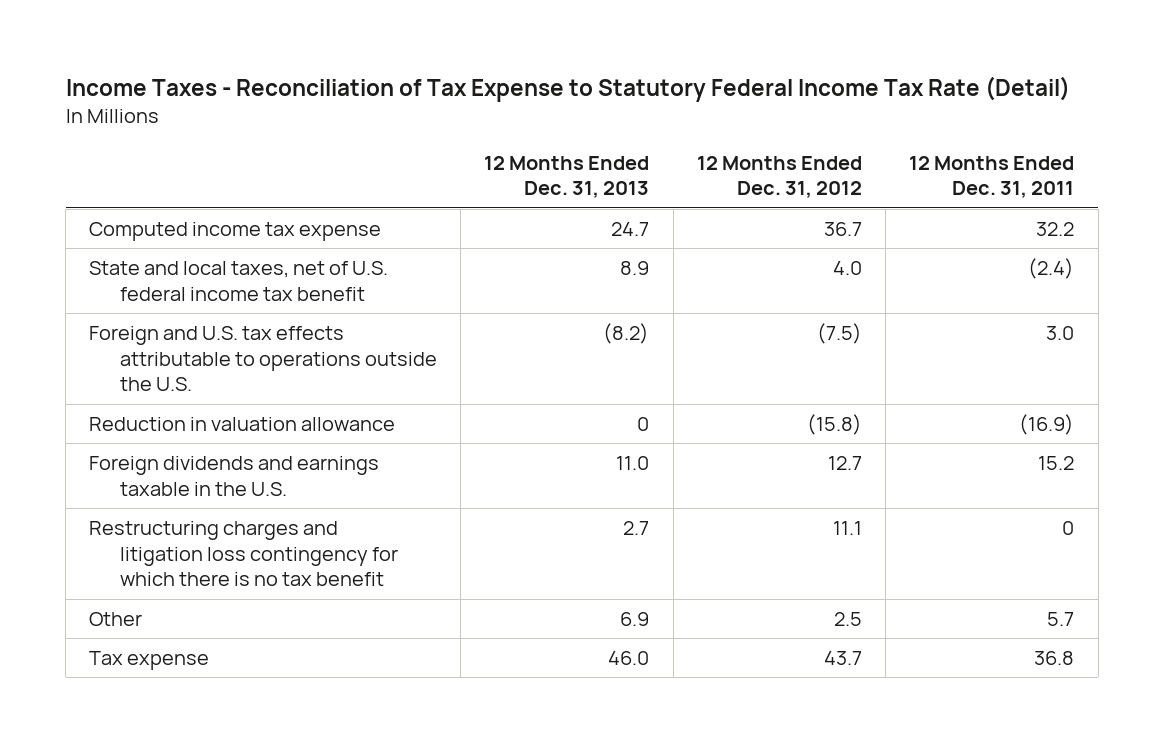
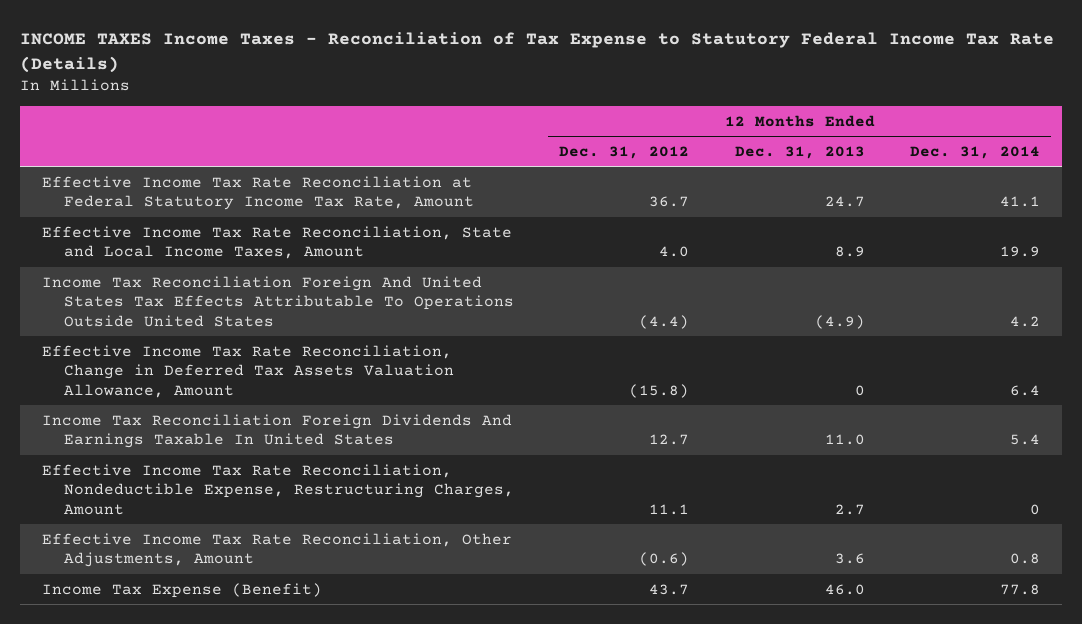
- Income Taxes - Reconciliation of Tax Expense to Statutory Federal Income Tax Rate (Detail)
+ INCOME TAXES Income Taxes - Reconciliation of Tax Expense to Statutory Federal Income Tax Rate (Details)
- | 12 Months Ended Dec. 31, 2013 | 12 Months Ended Dec. 31, 2012 | 12 Months Ended Dec. 31, 2011
+ | 12 Months Ended Dec. 31, 2012 | 12 Months Ended Dec. 31, 2013 | 12 Months Ended Dec. 31, 2014
- Computed income tax expense | 24.7 | 36.7 | 32.2
- State and local taxes, net of U.S. federal income tax benefit | 8.9 | 4.0 | (2.4)
- Foreign and U.S. tax effects attributable to operations outside the U.S. | (8.2) | (7.5) | 3.0
- Reduction in valuation allowance | 0 | (15.8) | (16.9)
- Foreign dividends and earnings taxable in the U.S. | 11.0 | 12.7 | 15.2
- Restructuring charges and litigation loss contingency for which there is no tax benefit | 2.7 | 11.1 | 0
- Other | 6.9 | 2.5 | 5.7
- Tax expense | 46.0 | 43.7 | 36.8
+ Effective Income Tax Rate Reconciliation at Federal Statutory Income Tax Rate, Amount | 36.7 | 24.7 | 41.1
+ Effective Income Tax Rate Reconciliation, State and Local Income Taxes, Amount | 4.0 | 8.9 | 19.9
+ Income Tax Reconciliation Foreign And United States Tax Effects Attributable To Operations Outside United States | (4.4) | (4.9) | 4.2
+ Effective Income Tax Rate Reconciliation, Change in Deferred Tax Assets Valuation Allowance, Amount | (15.8) | 0 | 6.4
+ Income Tax Reconciliation Foreign Dividends And Earnings Taxable In United States | 12.7 | 11.0 | 5.4
+ Effective Income Tax Rate Reconciliation, Nondeductible Expense, Restructuring Charges, Amount | 11.1 | 2.7 | 0
+ Effective Income Tax Rate Reconciliation, Other Adjustments, Amount | (0.6) | 3.6 | 0.8
+ Income Tax Expense (Benefit) | 43.7 | 46.0 | 77.8

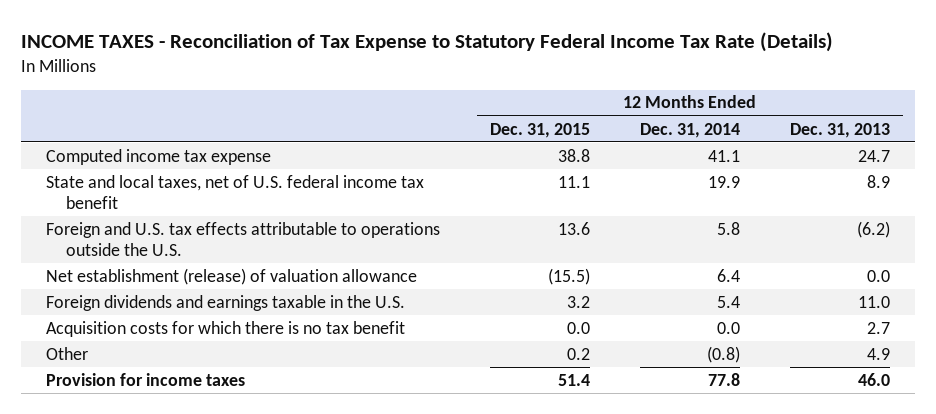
- INCOME TAXES Income Taxes - Reconciliation of Tax Expense to Statutory Federal Income Tax Rate (Details)
+ INCOME TAXES - Reconciliation of Tax Expense to Statutory Federal Income Tax Rate (Details)
- | 12 Months Ended Dec. 31, 2012 | 12 Months Ended Dec. 31, 2013 | 12 Months Ended Dec. 31, 2014
+ | 12 Months Ended Dec. 31, 2015 | 12 Months Ended Dec. 31, 2014 | 12 Months Ended Dec. 31, 2013
- Effective Income Tax Rate Reconciliation at Federal Statutory Income Tax Rate, Amount | 36.7 | 24.7 | 41.1
- Effective Income Tax Rate Reconciliation, State and Local Income Taxes, Amount | 4.0 | 8.9 | 19.9
- Income Tax Reconciliation Foreign And United States Tax Effects Attributable To Operations Outside United States | (4.4) | (4.9) | 4.2
- Effective Income Tax Rate Reconciliation, Change in Deferred Tax Assets Valuation Allowance, Amount | (15.8) | 0 | 6.4
- Income Tax Reconciliation Foreign Dividends And Earnings Taxable In United States | 12.7 | 11.0 | 5.4
- Effective Income Tax Rate Reconciliation, Nondeductible Expense, Restructuring Charges, Amount | 11.1 | 2.7 | 0
- Effective Income Tax Rate Reconciliation, Other Adjustments, Amount | (0.6) | 3.6 | 0.8
- Income Tax Expense (Benefit) | 43.7 | 46.0 | 77.8
+ Computed income tax expense | 38.8 | 41.1 | 24.7
+ State and local taxes, net of U.S. federal income tax benefit | 11.1 | 19.9 | 8.9
+ Foreign and U.S. tax effects attributable to operations outside the U.S. | 13.6 | 5.8 | (6.2)
+ Net establishment (release) of valuation allowance | (15.5) | 6.4 | 0.0
+ Foreign dividends and earnings taxable in the U.S. | 3.2 | 5.4 | 11.0
+ Acquisition costs for which there is no tax benefit | 0.0 | 0.0 | 2.7
+ Other | 0.2 | (0.8) | 4.9
+ Provision for income taxes | 51.4 | 77.8 | 46.0

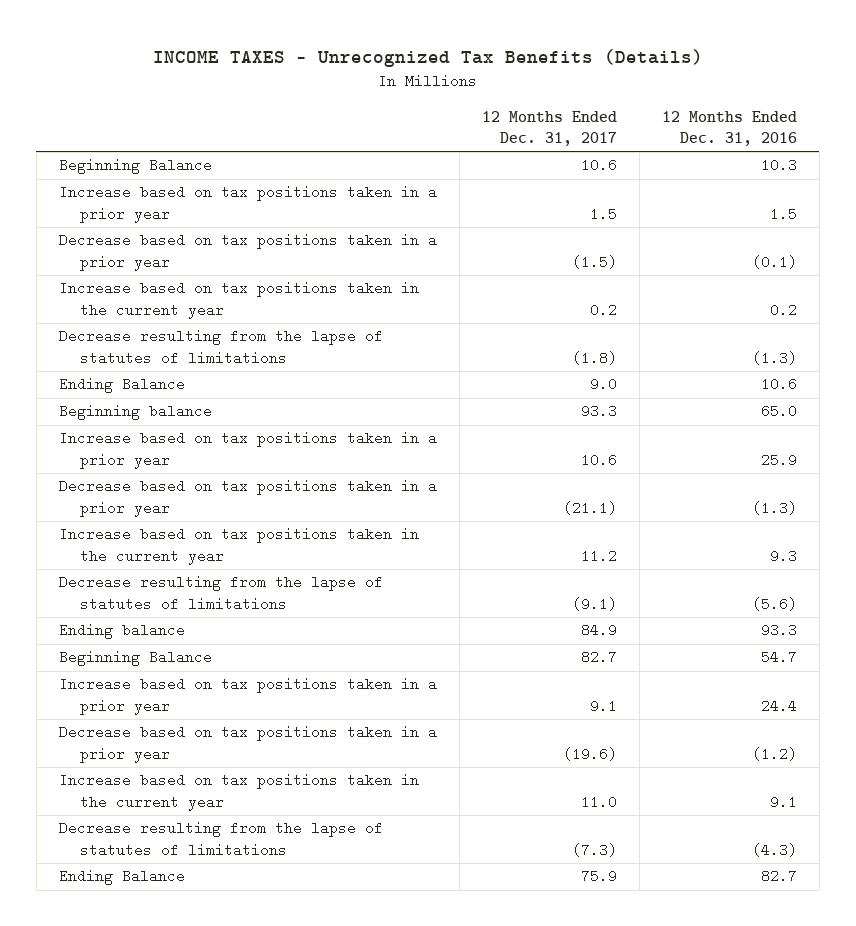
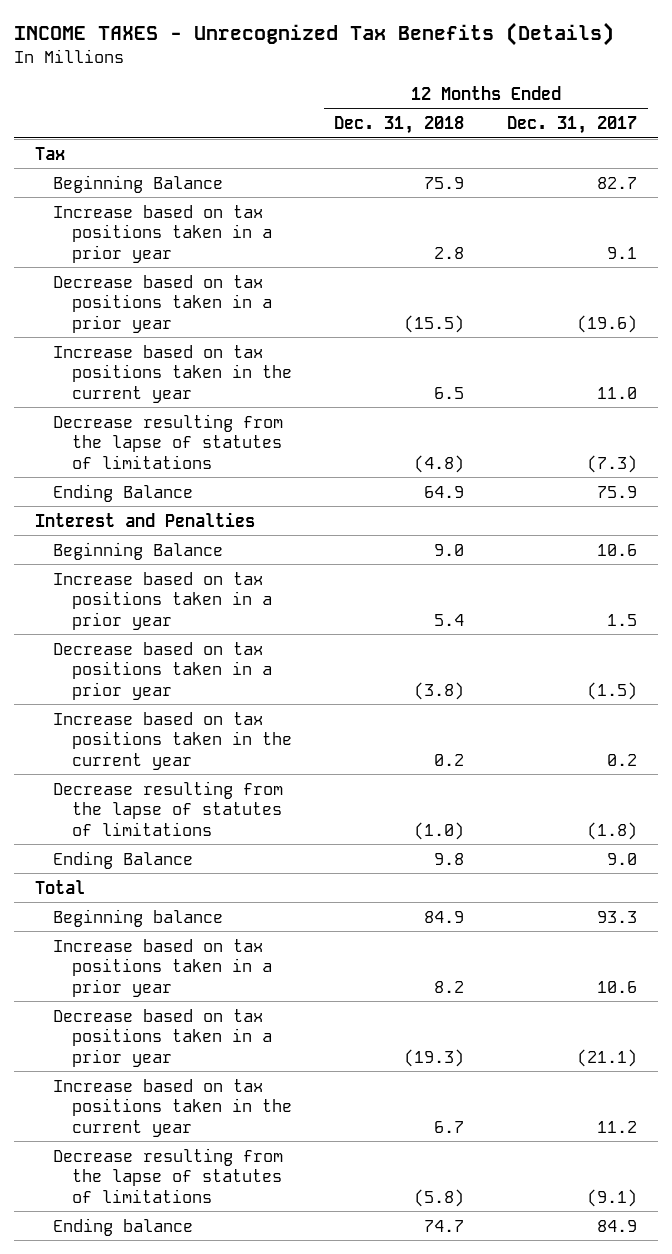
- | 12 Months Ended Dec. 31, 2017 | 12 Months Ended Dec. 31, 2016
+ | 12 Months Ended Dec. 31, 2018 | 12 Months Ended Dec. 31, 2017
+ Tax
moved up: Beginning Balance | 75.9 | 82.7
moved up: Increase based on tax positions taken in a prior year | 2.8 | 9.1
moved up: Decrease based on tax positions taken in a prior year | (15.5) | (19.6)
moved up: Increase based on tax positions taken in the current year | 6.5 | 11.0
moved up: Decrease resulting from the lapse of statutes of limitations | (4.8) | (7.3)
moved up: Ending Balance | 64.9 | 75.9
+ Interest and Penalties
+ Total

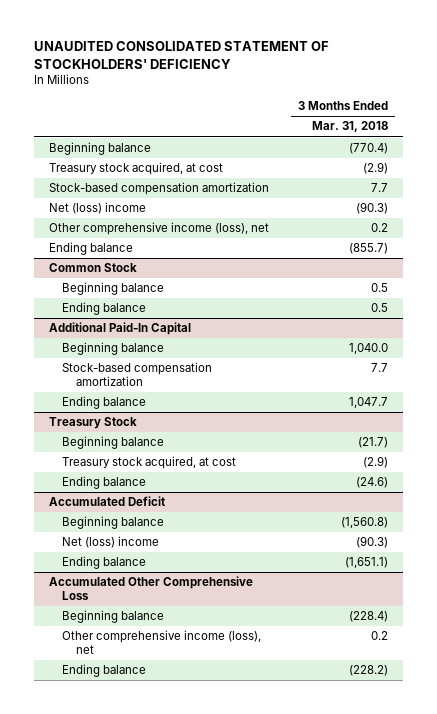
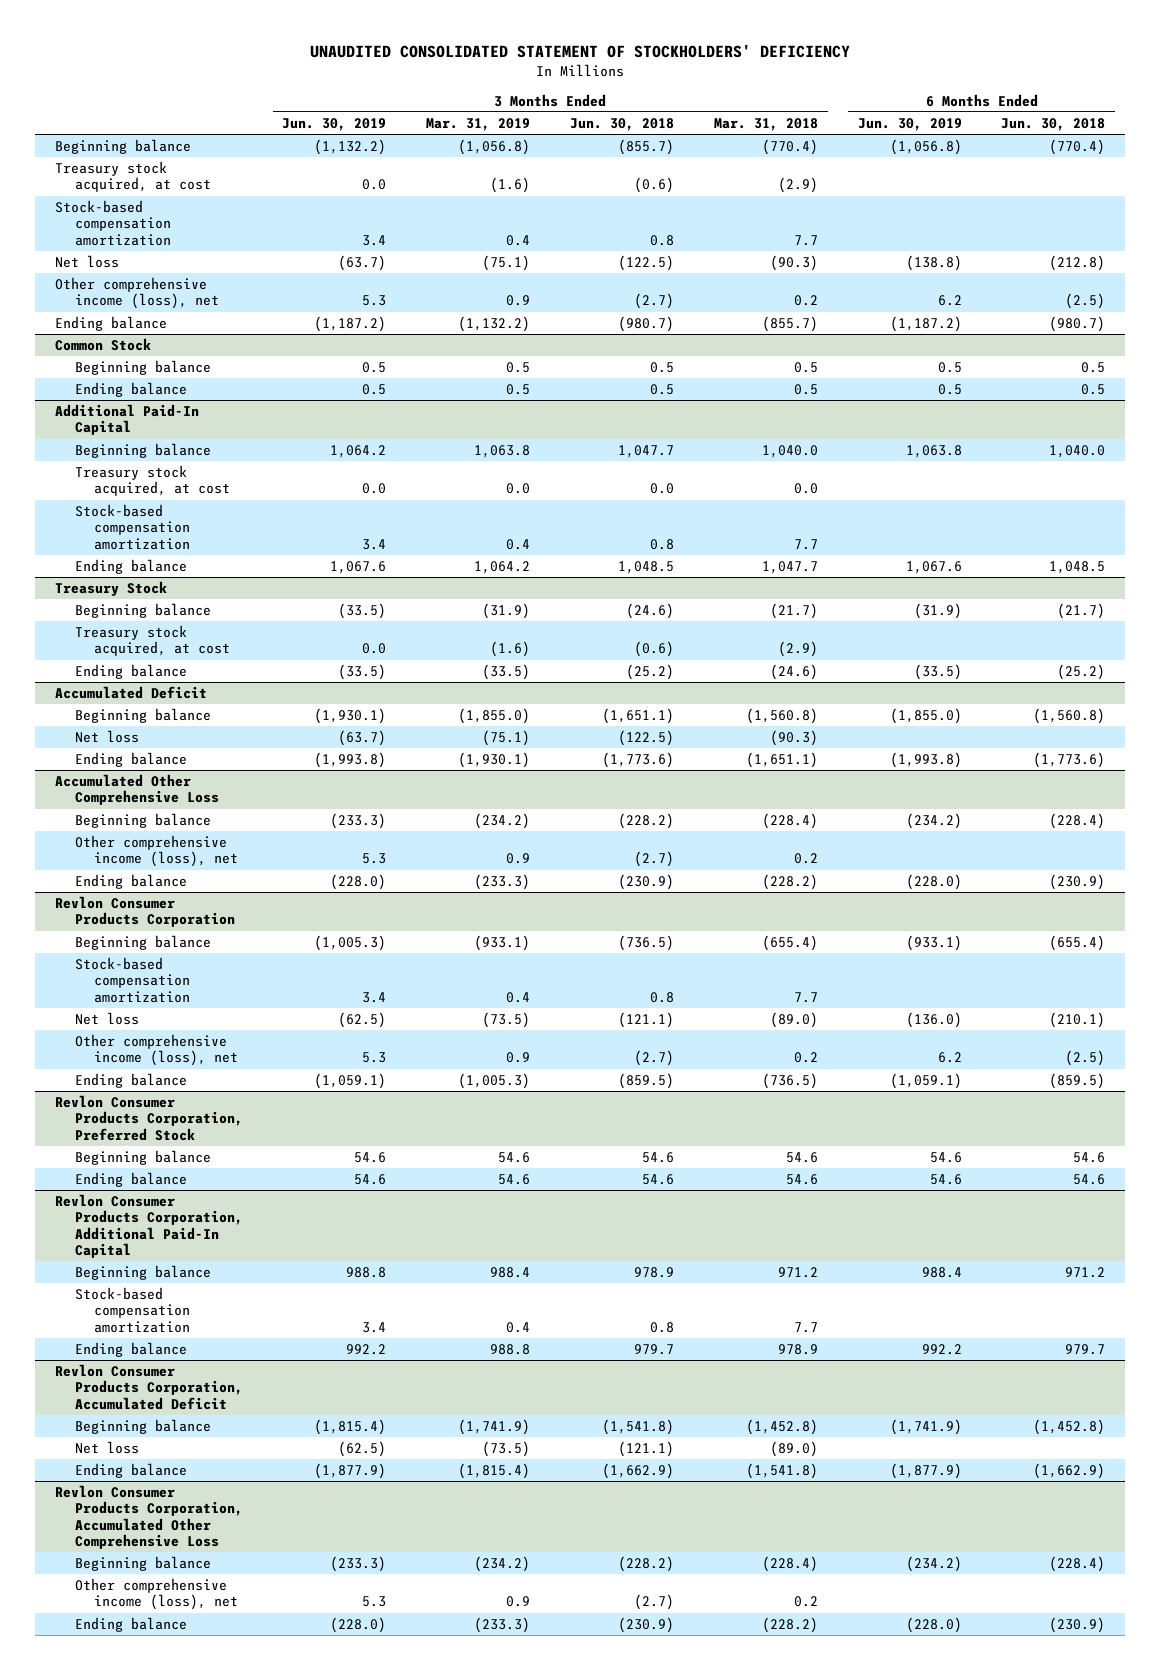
- | 3 Months Ended Mar. 31, 2018
+ | 3 Months Ended Jun. 30, 2019 | 3 Months Ended Mar. 31, 2019 | 3 Months Ended Jun. 30, 2018 | 3 Months Ended Mar. 31, 2018 | 6 Months Ended Jun. 30, 2019 | 6 Months Ended Jun. 30, 2018
- Net (loss) income | (90.3)
+ Net loss | (63.7) | (75.1) | (122.5) | (90.3) | (138.8) | (212.8)
@ Additional Paid-In Capital
+ Treasury stock acquired, at cost | 0.0 | 0.0 | 0.0 | 0.0 | |
@ Accumulated Deficit
- Net (loss) income | (90.3)
+ Net loss | (63.7) | (75.1) | (122.5) | (90.3) | |
+ Revlon Consumer Products Corporation
+ Beginning balance | (1,005.3) | (933.1) | (736.5) | (655.4) | (933.1) | (655.4)
+ Stock-based compensation amortization | 3.4 | 0.4 | 0.8 | 7.7 | |
+ Net loss | (62.5) | (73.5) | (121.1) | (89.0) | (136.0) | (210.1)
+ Other comprehensive income (loss), net | 5.3 | 0.9 | (2.7) | 0.2 | 6.2 | (2.5)
+ Ending balance | (1,059.1) | (1,005.3) | (859.5) | (736.5) | (1,059.1) | (859.5)
+ Revlon Consumer Products Corporation, Preferred Stock
+ Beginning balance | 54.6 | 54.6 | 54.6 | 54.6 | 54.6 | 54.6
+ Ending balance | 54.6 | 54.6 | 54.6 | 54.6 | 54.6 | 54.6
+ Revlon Consumer Products Corporation, Additional Paid-In Capital
+ Beginning balance | 988.8 | 988.4 | 978.9 | 971.2 | 988.4 | 971.2
+ Stock-based compensation amortization | 3.4 | 0.4 | 0.8 | 7.7 | |
+ Ending balance | 992.2 | 988.8 | 979.7 | 978.9 | 992.2 | 979.7
+ Revlon Consumer Products Corporation, Accumulated Deficit
+ Beginning balance | (1,815.4) | (1,741.9) | (1,541.8) | (1,452.8) | (1,741.9) | (1,452.8)
+ Net loss | (62.5) | (73.5) | (121.1) | (89.0) | |
+ Ending balance | (1,877.9) | (1,815.4) | (1,662.9) | (1,541.8) | (1,877.9) | (1,662.9)
+ Revlon Consumer Products Corporation, Accumulated Other Comprehensive Loss
+ Beginning balance | (233.3) | (234.2) | (228.2) | (228.4) | (234.2) | (228.4)
+ Other comprehensive income (loss), net | 5.3 | 0.9 | (2.7) | 0.2 | |
+ Ending balance | (228.0) | (233.3) | (230.9) | (228.2) | (228.0) | (230.9)

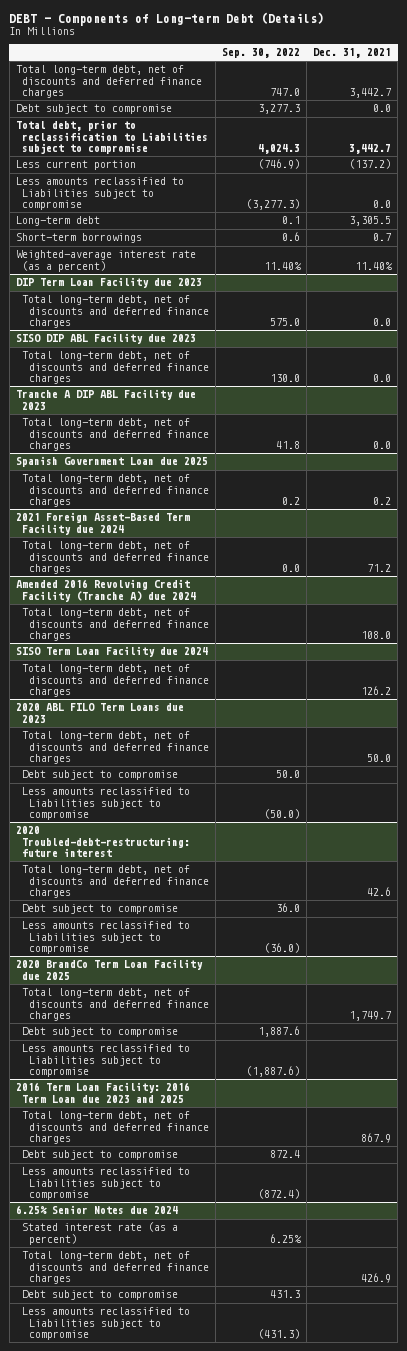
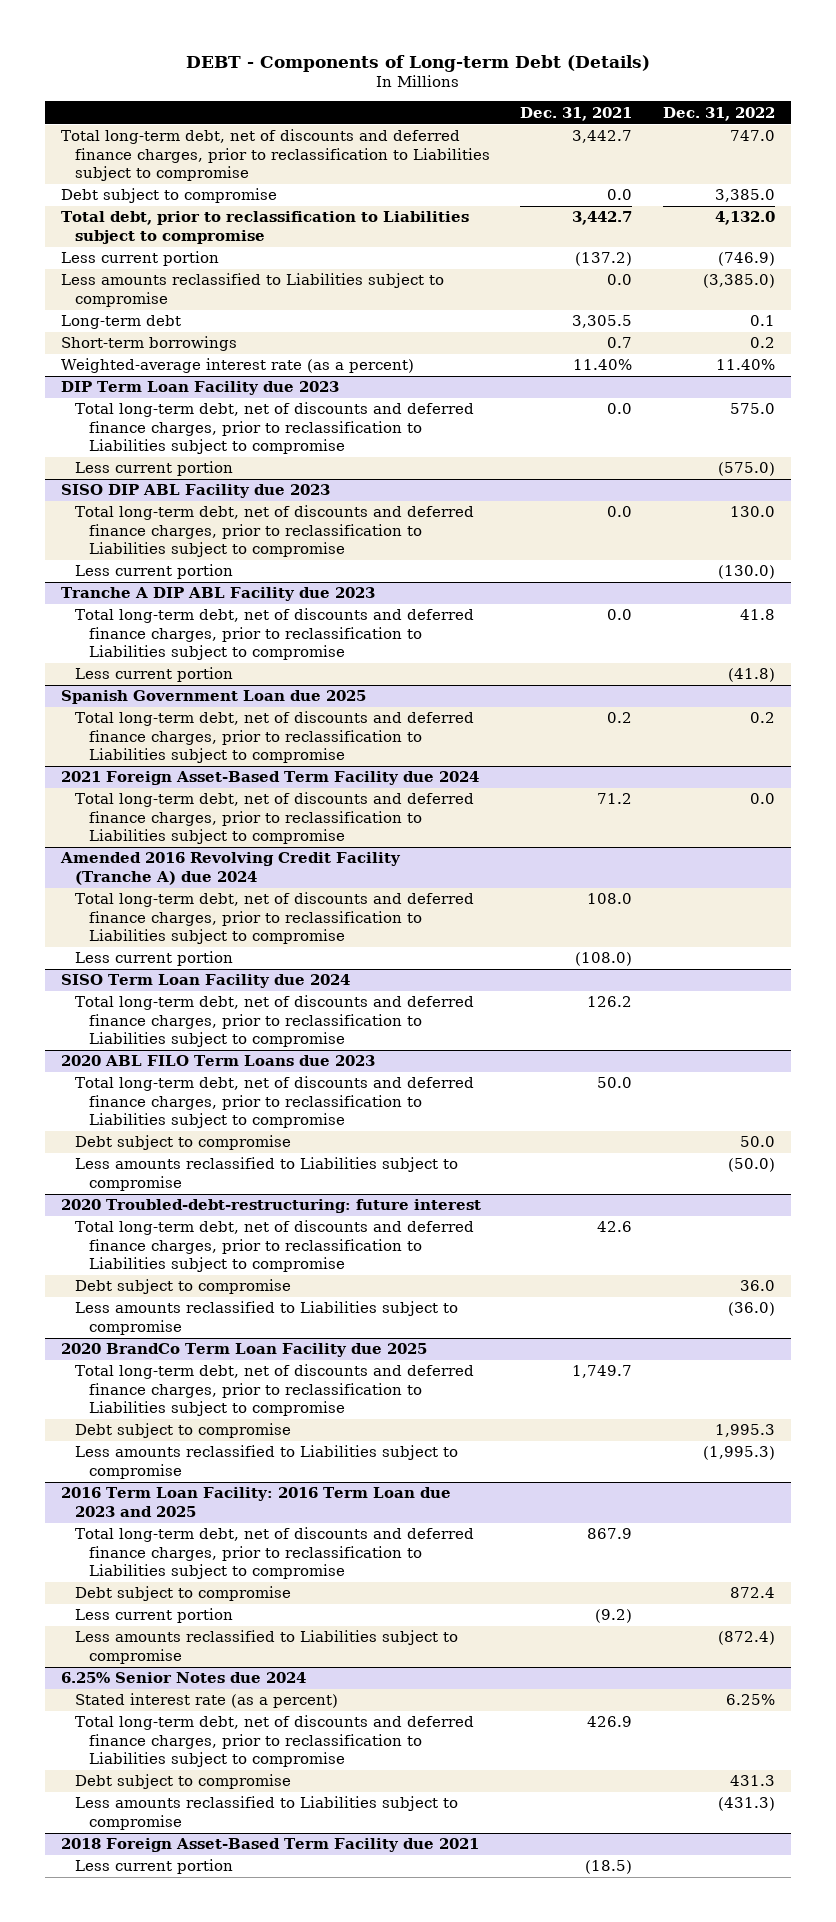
- | Sep. 30, 2022 | Dec. 31, 2021
+ | Dec. 31, 2021 | Dec. 31, 2022
- Total long-term debt, net of discounts and deferred finance charges | 747.0 | 3,442.7
+ Total long-term debt, net of discounts and deferred finance charges, prior to reclassification to Liabilities subject to compromise | 3,442.7 | 747.0
@ DIP Term Loan Facility due 2023
- Total long-term debt, net of discounts and deferred finance charges | 575.0 | 0.0
+ Total long-term debt, net of discounts and deferred finance charges, prior to reclassification to Liabilities subject to compromise | 0.0 | 575.0
+ Less current portion | | (575.0)
@ SISO DIP ABL Facility due 2023
- Total long-term debt, net of discounts and deferred finance charges | 130.0 | 0.0
+ Total long-term debt, net of discounts and deferred finance charges, prior to reclassification to Liabilities subject to compromise | 0.0 | 130.0
+ Less current portion | | (130.0)
@ Tranche A DIP ABL Facility due 2023
- Total long-term debt, net of discounts and deferred finance charges | 41.8 | 0.0
+ Total long-term debt, net of discounts and deferred finance charges, prior to reclassification to Liabilities subject to compromise | 0.0 | 41.8
+ Less current portion | | (41.8)
@ Spanish Government Loan due 2025
- Total long-term debt, net of discounts and deferred finance charges | 0.2 | 0.2
+ Total long-term debt, net of discounts and deferred finance charges, prior to reclassification to Liabilities subject to compromise | 0.2 | 0.2
@ 2021 Foreign Asset-Based Term Facility due 2024
- Total long-term debt, net of discounts and deferred finance charges | 0.0 | 71.2
+ Total long-term debt, net of discounts and deferred finance charges, prior to reclassification to Liabilities subject to compromise | 71.2 | 0.0
@ Amended 2016 Revolving Credit Facility (Tranche A) due 2024
- Total long-term debt, net of discounts and deferred finance charges | | 108.0
+ Total long-term debt, net of discounts and deferred finance charges, prior to reclassification to Liabilities subject to compromise | 108.0 |
+ Less current portion | (108.0) |
@ SISO Term Loan Facility due 2024
- Total long-term debt, net of discounts and deferred finance charges | | 126.2
+ Total long-term debt, net of discounts and deferred finance charges, prior to reclassification to Liabilities subject to compromise | 126.2 |
@ 2020 ABL FILO Term Loans due 2023
- Total long-term debt, net of discounts and deferred finance charges | | 50.0
+ Total long-term debt, net of discounts and deferred finance charges, prior to reclassification to Liabilities subject to compromise | 50.0 |
@ 2020 Troubled-debt-restructuring: future interest
- Total long-term debt, net of discounts and deferred finance charges | | 42.6
+ Total long-term debt, net of discounts and deferred finance charges, prior to reclassification to Liabilities subject to compromise | 42.6 |
@ 2020 BrandCo Term Loan Facility due 2025
- Total long-term debt, net of discounts and deferred finance charges | | 1,749.7
+ Total long-term debt, net of discounts and deferred finance charges, prior to reclassification to Liabilities subject to compromise | 1,749.7 |
@ 2016 Term Loan Facility: 2016 Term Loan due 2023 and 2025
- Total long-term debt, net of discounts and deferred finance charges | | 867.9
+ Total long-term debt, net of discounts and deferred finance charges, prior to reclassification to Liabilities subject to compromise | 867.9 |
+ Less current portion | (9.2) |
@ 6.25% Senior Notes due 2024
- Total long-term debt, net of discounts and deferred finance charges | | 426.9
+ Total long-term debt, net of discounts and deferred finance charges, prior to reclassification to Liabilities subject to compromise | 426.9 |
+ 2018 Foreign Asset-Based Term Facility due 2021
+ Less current portion | (18.5) |

